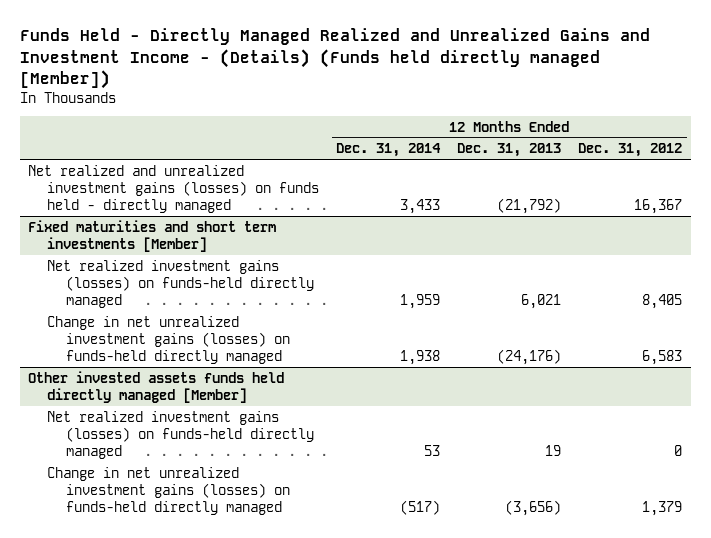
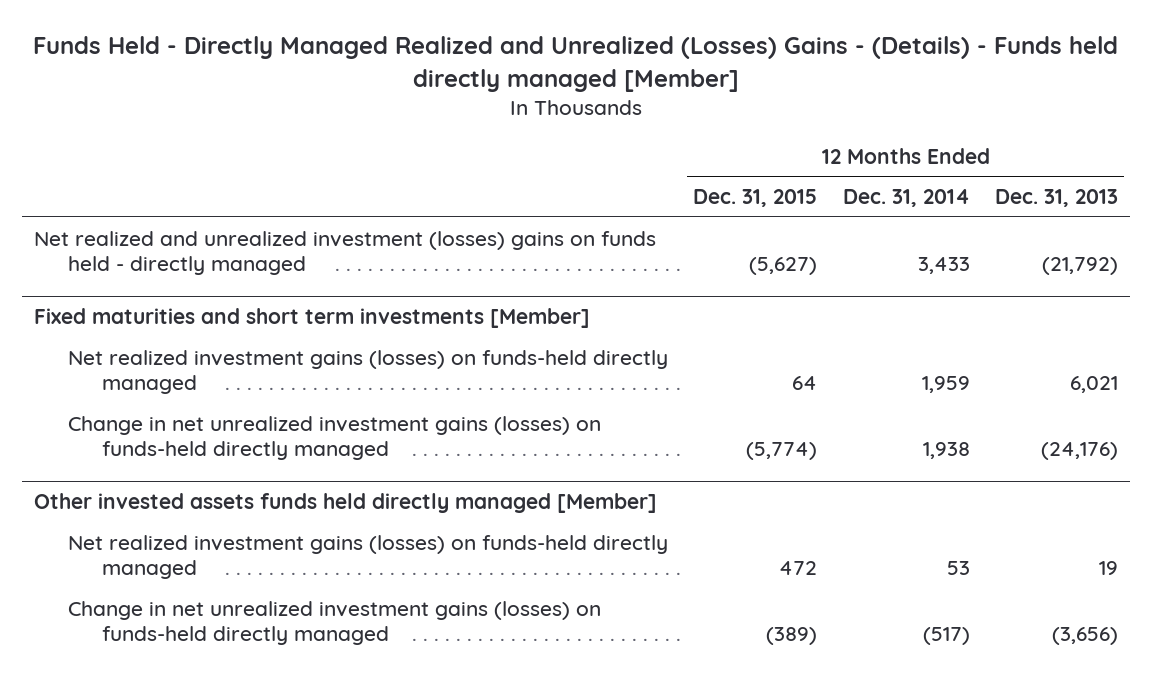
- Funds Held - Directly Managed Realized and Unrealized Gains and Investment Income - (Details) (Funds held directly managed [Member])
+ Funds Held - Directly Managed Realized and Unrealized (Losses) Gains - (Details) - Funds held directly managed [Member]
- | 12 Months Ended Dec. 31, 2014 | 12 Months Ended Dec. 31, 2013 | 12 Months Ended Dec. 31, 2012
+ | 12 Months Ended Dec. 31, 2015 | 12 Months Ended Dec. 31, 2014 | 12 Months Ended Dec. 31, 2013
- Net realized and unrealized investment gains (losses) on funds held - directly managed | 3,433 | (21,792) | 16,367
+ Net realized and unrealized investment (losses) gains on funds held - directly managed | (5,627) | 3,433 | (21,792)

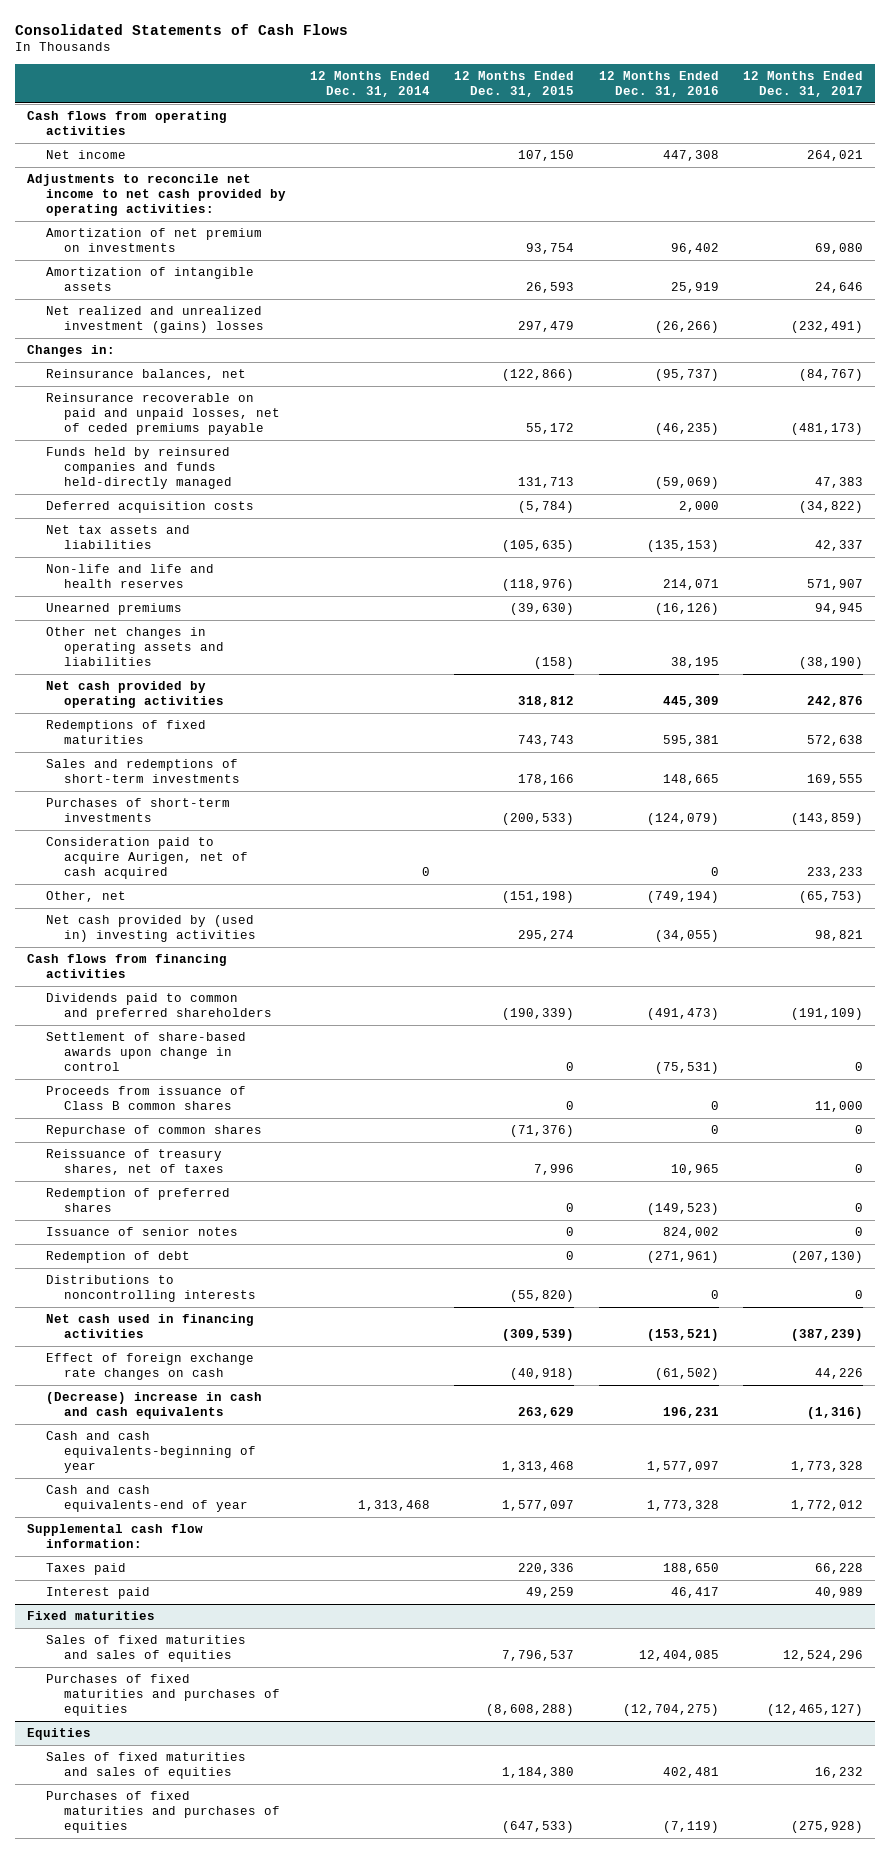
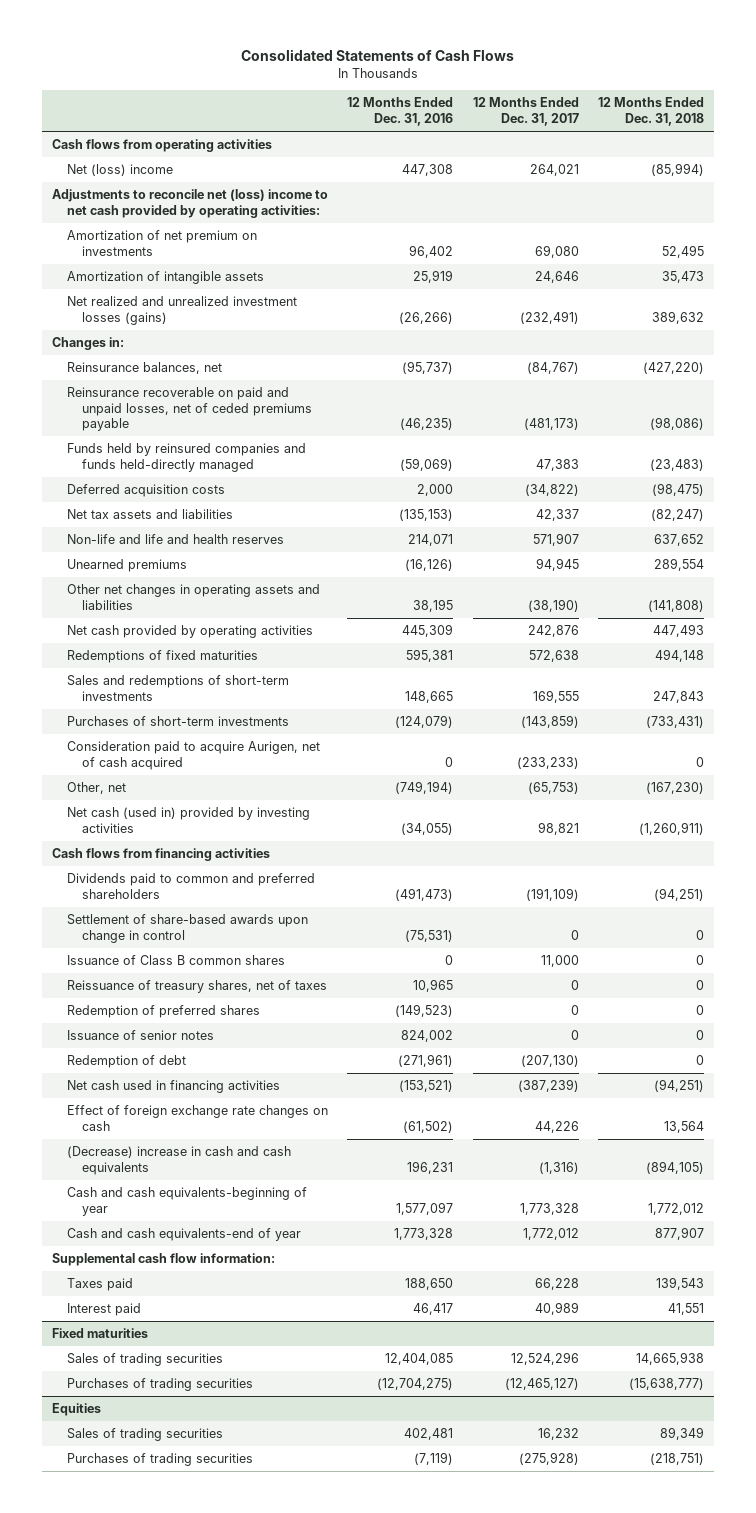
- | 12 Months Ended Dec. 31, 2014 | 12 Months Ended Dec. 31, 2015 | 12 Months Ended Dec. 31, 2016 | 12 Months Ended Dec. 31, 2017
+ | 12 Months Ended Dec. 31, 2016 | 12 Months Ended Dec. 31, 2017 | 12 Months Ended Dec. 31, 2018
- Net income | | 107,150 | 447,308 | 264,021
- Adjustments to reconcile net income to net cash provided by operating activities:
+ Net (loss) income | 447,308 | 264,021 | (85,994)
+ Adjustments to reconcile net (loss) income to net cash provided by operating activities:
- Net realized and unrealized investment (gains) losses | | 297,479 | (26,266) | (232,491)
+ Net realized and unrealized investment losses (gains) | (26,266) | (232,491) | 389,632
- Consideration paid to acquire Aurigen, net of cash acquired | 0 | | 0 | 233,233
+ Consideration paid to acquire Aurigen, net of cash acquired | 0 | (233,233) | 0
- Net cash provided by (used in) investing activities | | 295,274 | (34,055) | 98,821
+ Net cash (used in) provided by investing activities | (34,055) | 98,821 | (1,260,911)
- Proceeds from issuance of Class B common shares | | 0 | 0 | 11,000
- Repurchase of common shares | | (71,376) | 0 | 0
+ Issuance of Class B common shares | 0 | 11,000 | 0
- Distributions to noncontrolling interests | | (55,820) | 0 | 0
@ Fixed maturities
- Sales of fixed maturities and sales of equities | | 7,796,537 | 12,404,085 | 12,524,296
- Purchases of fixed maturities and purchases of equities | | (8,608,288) | (12,704,275) | (12,465,127)
+ Sales of trading securities | 12,404,085 | 12,524,296 | 14,665,938
+ Purchases of trading securities | (12,704,275) | (12,465,127) | (15,638,777)
@ Equities
- Sales of fixed maturities and sales of equities | | 1,184,380 | 402,481 | 16,232
- Purchases of fixed maturities and purchases of equities | | (647,533) | (7,119) | (275,928)
+ Sales of trading securities | 402,481 | 16,232 | 89,349
+ Purchases of trading securities | (7,119) | (275,928) | (218,751)

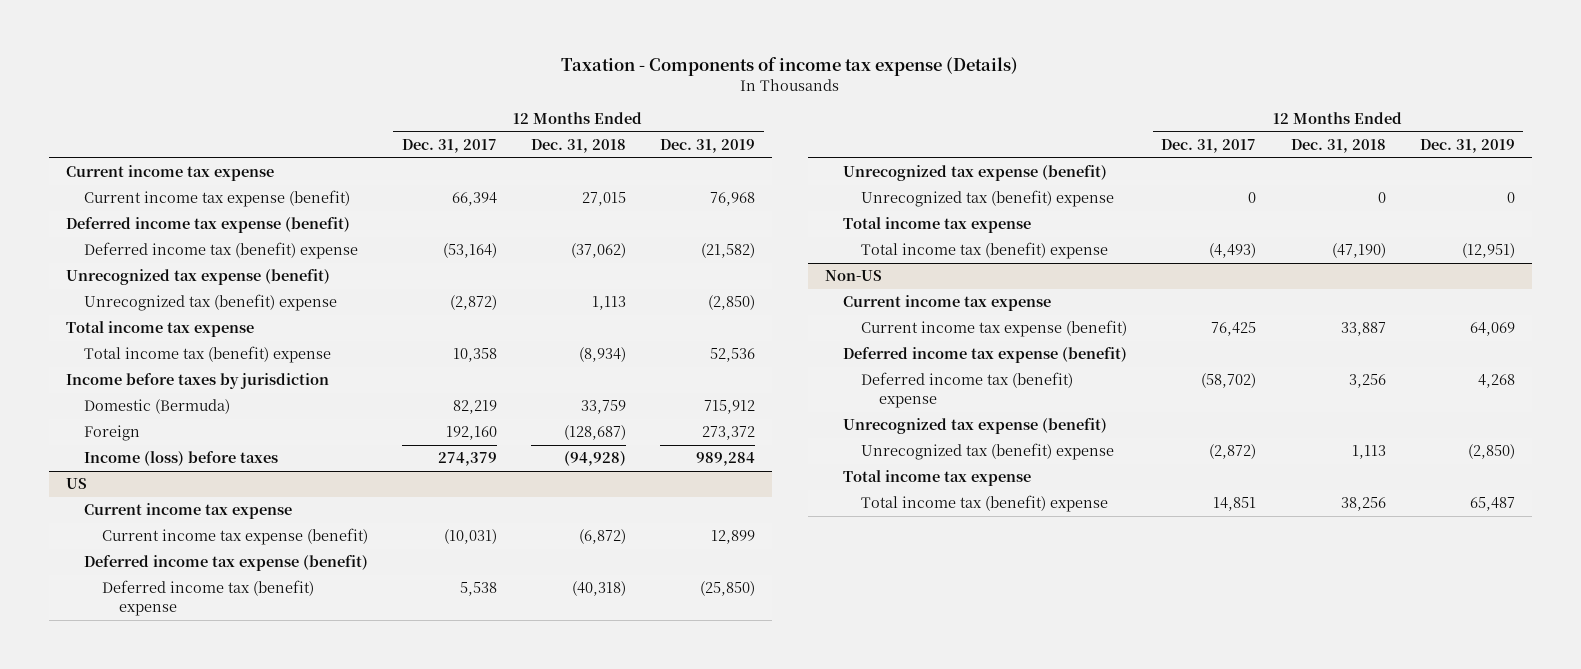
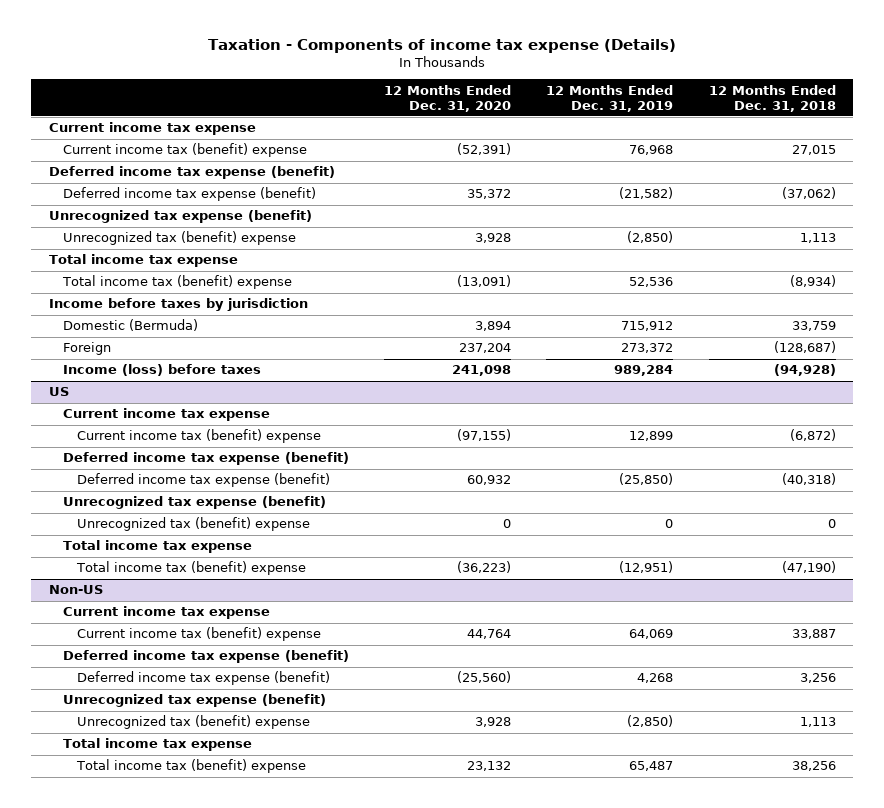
- | 12 Months Ended Dec. 31, 2017 | 12 Months Ended Dec. 31, 2018 | 12 Months Ended Dec. 31, 2019
+ | 12 Months Ended Dec. 31, 2020 | 12 Months Ended Dec. 31, 2019 | 12 Months Ended Dec. 31, 2018
- Current income tax expense (benefit) | 66,394 | 27,015 | 76,968
+ Current income tax (benefit) expense | (52,391) | 76,968 | 27,015
- Deferred income tax (benefit) expense | (53,164) | (37,062) | (21,582)
+ Deferred income tax expense (benefit) | 35,372 | (21,582) | (37,062)
@ US
- Current income tax expense (benefit) | (10,031) | (6,872) | 12,899
+ Current income tax (benefit) expense | (97,155) | 12,899 | (6,872)
- Deferred income tax (benefit) expense | 5,538 | (40,318) | (25,850)
+ Deferred income tax expense (benefit) | 60,932 | (25,850) | (40,318)
@ Non-US
- Current income tax expense (benefit) | 76,425 | 33,887 | 64,069
+ Current income tax (benefit) expense | 44,764 | 64,069 | 33,887
- Deferred income tax (benefit) expense | (58,702) | 3,256 | 4,268
+ Deferred income tax expense (benefit) | (25,560) | 4,268 | 3,256

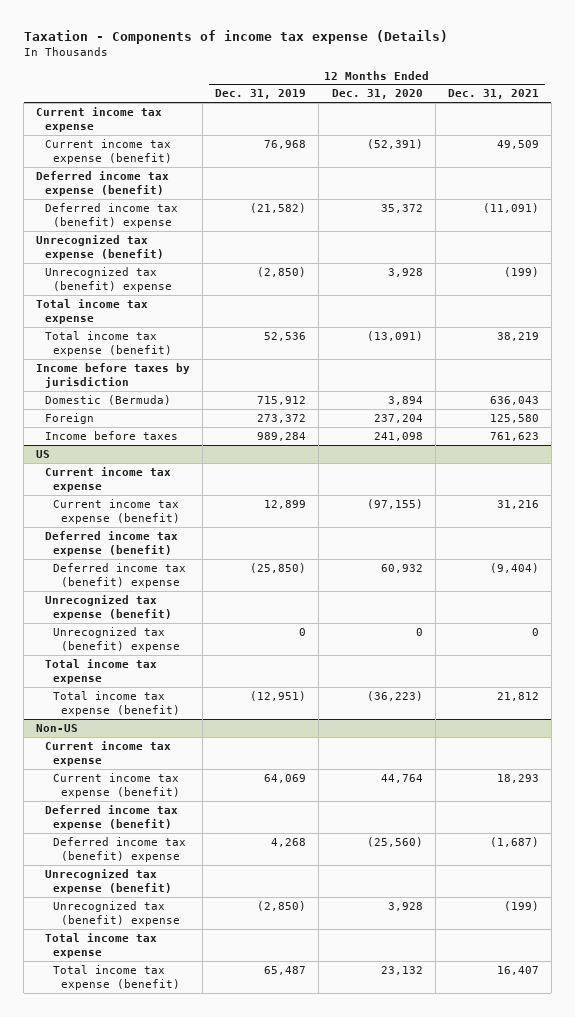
- | 12 Months Ended Dec. 31, 2020 | 12 Months Ended Dec. 31, 2019 | 12 Months Ended Dec. 31, 2018
+ | 12 Months Ended Dec. 31, 2019 | 12 Months Ended Dec. 31, 2020 | 12 Months Ended Dec. 31, 2021
- Current income tax (benefit) expense | (52,391) | 76,968 | 27,015
+ Current income tax expense (benefit) | 76,968 | (52,391) | 49,509
- Deferred income tax expense (benefit) | 35,372 | (21,582) | (37,062)
+ Deferred income tax (benefit) expense | (21,582) | 35,372 | (11,091)
- Total income tax (benefit) expense | (13,091) | 52,536 | (8,934)
+ Total income tax expense (benefit) | 52,536 | (13,091) | 38,219
- Income (loss) before taxes | 241,098 | 989,284 | (94,928)
+ Income before taxes | 989,284 | 241,098 | 761,623
@ US
- Current income tax (benefit) expense | (97,155) | 12,899 | (6,872)
+ Current income tax expense (benefit) | 12,899 | (97,155) | 31,216
- Deferred income tax expense (benefit) | 60,932 | (25,850) | (40,318)
+ Deferred income tax (benefit) expense | (25,850) | 60,932 | (9,404)
- Total income tax (benefit) expense | (36,223) | (12,951) | (47,190)
+ Total income tax expense (benefit) | (12,951) | (36,223) | 21,812
@ Non-US
- Current income tax (benefit) expense | 44,764 | 64,069 | 33,887
+ Current income tax expense (benefit) | 64,069 | 44,764 | 18,293
- Deferred income tax expense (benefit) | (25,560) | 4,268 | 3,256
+ Deferred income tax (benefit) expense | 4,268 | (25,560) | (1,687)
- Total income tax (benefit) expense | 23,132 | 65,487 | 38,256
+ Total income tax expense (benefit) | 65,487 | 23,132 | 16,407

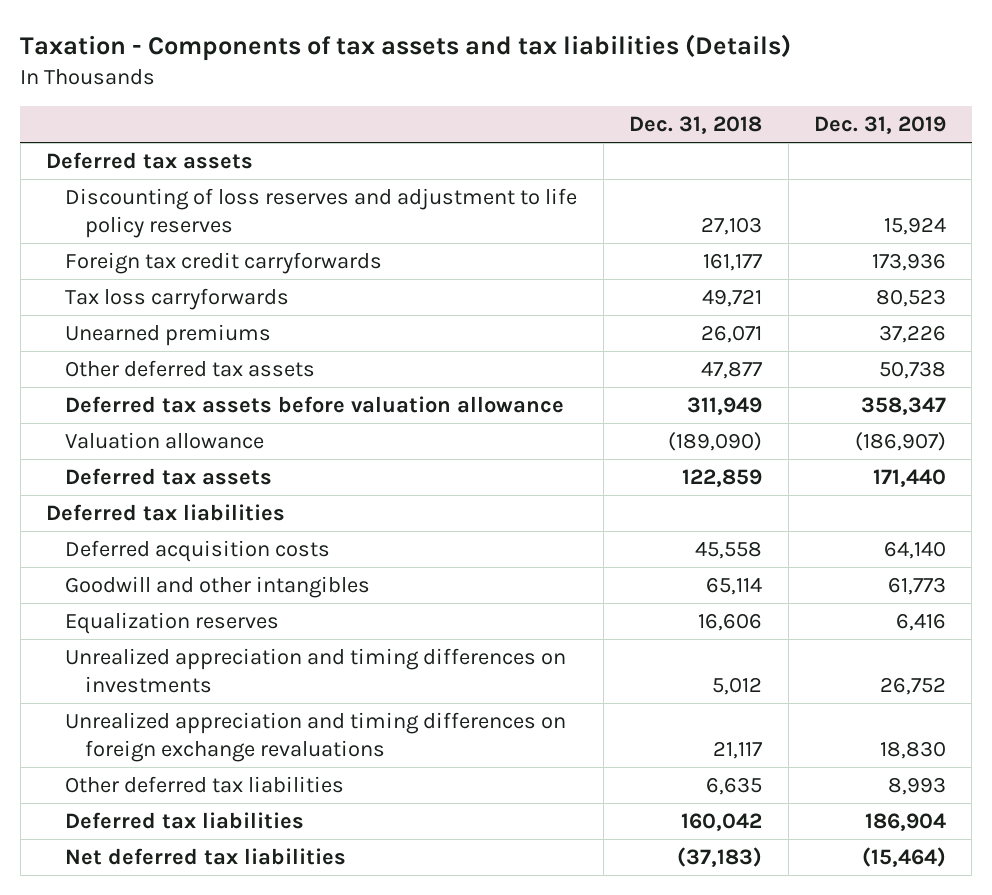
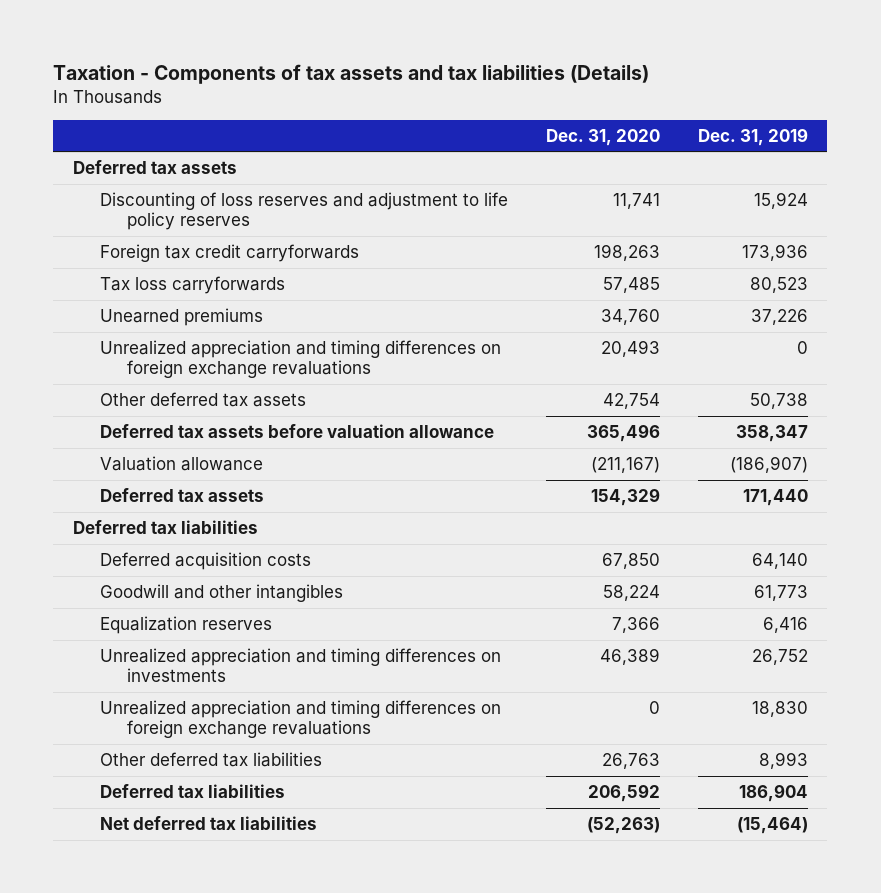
- | Dec. 31, 2018 | Dec. 31, 2019
+ | Dec. 31, 2020 | Dec. 31, 2019
+ Unrealized appreciation and timing differences on foreign exchange revaluations | 20,493 | 0

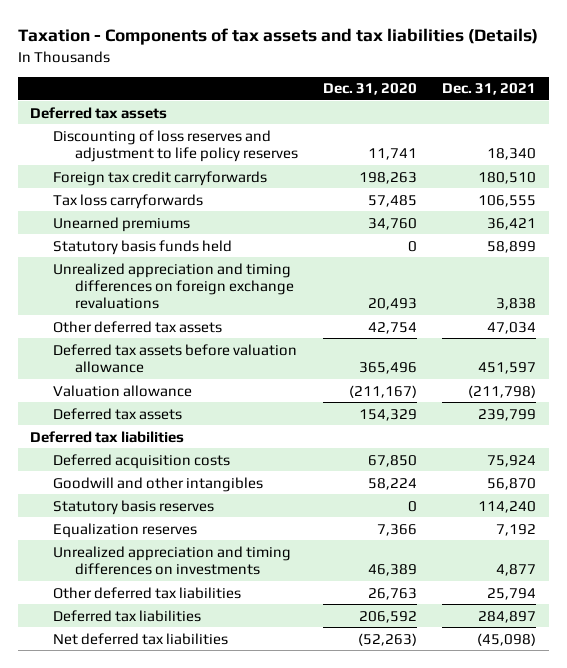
- | Dec. 31, 2020 | Dec. 31, 2019
+ | Dec. 31, 2020 | Dec. 31, 2021
+ Statutory basis funds held | 0 | 58,899
+ Statutory basis reserves | 0 | 114,240
- Unrealized appreciation and timing differences on foreign exchange revaluations | 0 | 18,830

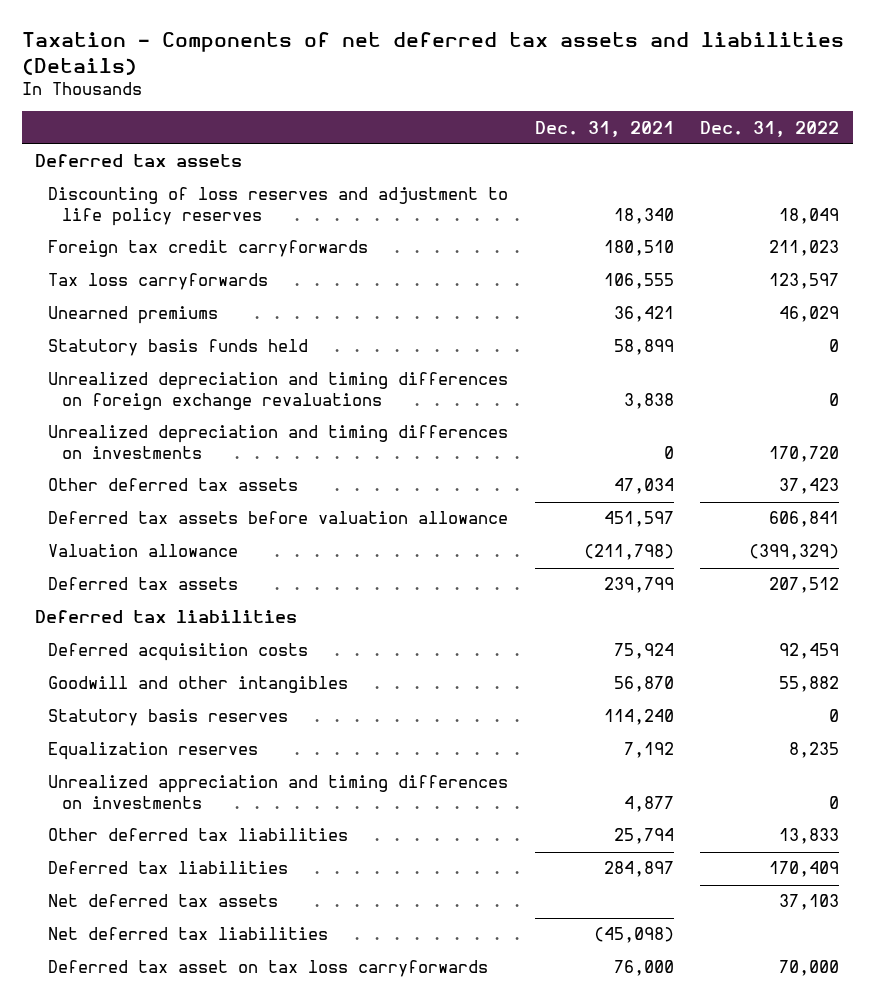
- Taxation - Components of tax assets and tax liabilities (Details)
+ Taxation - Components of net deferred tax assets and liabilities (Details)
- | Dec. 31, 2020 | Dec. 31, 2021
+ | Dec. 31, 2021 | Dec. 31, 2022
- Unrealized appreciation and timing differences on foreign exchange revaluations | 20,493 | 3,838
+ Unrealized depreciation and timing differences on foreign exchange revaluations | 3,838 | 0
+ Unrealized depreciation and timing differences on investments | 0 | 170,720
+ Net deferred tax assets | | 37,103
+ Deferred tax asset on tax loss carryforwards | 76,000 | 70,000

